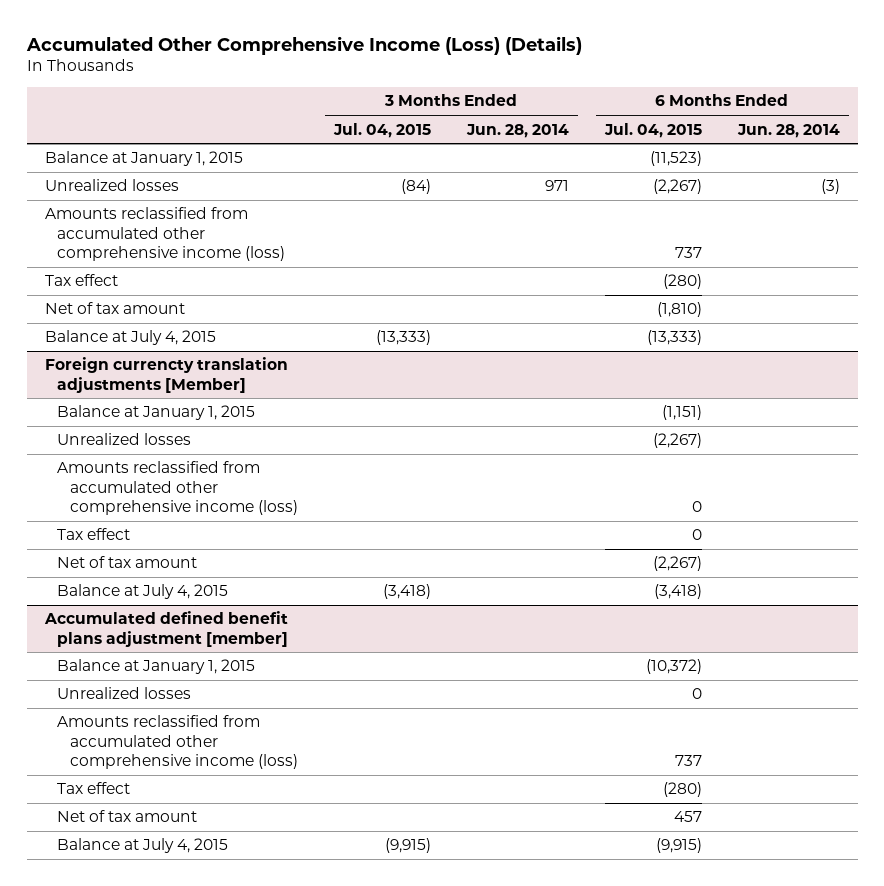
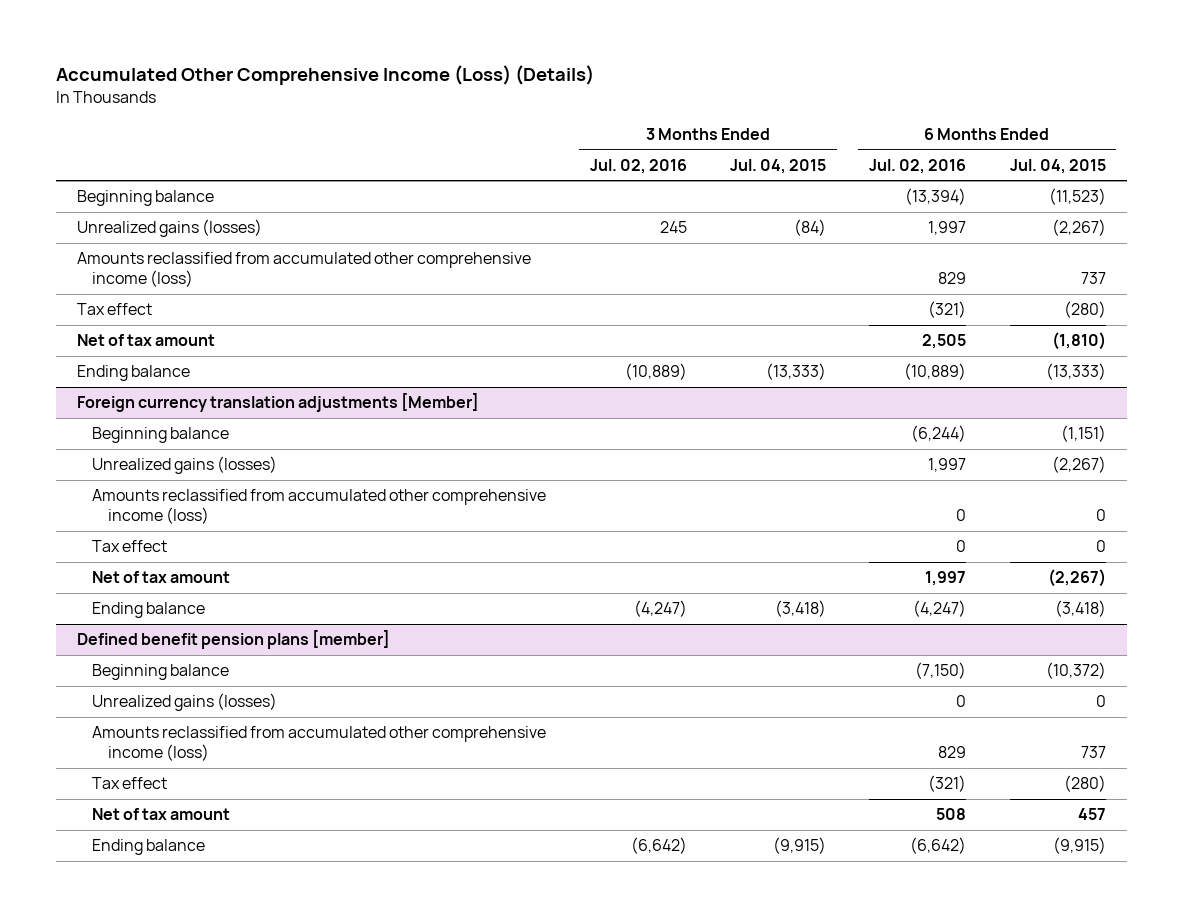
- | 3 Months Ended Jul. 04, 2015 | 3 Months Ended Jun. 28, 2014 | 6 Months Ended Jul. 04, 2015 | 6 Months Ended Jun. 28, 2014
+ | 3 Months Ended Jul. 02, 2016 | 3 Months Ended Jul. 04, 2015 | 6 Months Ended Jul. 02, 2016 | 6 Months Ended Jul. 04, 2015
- Balance at January 1, 2015 | | | (11,523) |
- Unrealized losses | (84) | 971 | (2,267) | (3)
+ Beginning balance | | | (13,394) | (11,523)
+ Unrealized gains (losses) | 245 | (84) | 1,997 | (2,267)
- Balance at July 4, 2015 | (13,333) | | (13,333) |
- Foreign currencty translation adjustments [Member]
- Balance at January 1, 2015 | | | (1,151) |
- Unrealized losses | | | (2,267) |
+ Ending balance | (10,889) | (13,333) | (10,889) | (13,333)
+ Foreign currency translation adjustments [Member]
+ Beginning balance | | | (6,244) | (1,151)
+ Unrealized gains (losses) | | | 1,997 | (2,267)
- Balance at July 4, 2015 | (3,418) | | (3,418) |
- Accumulated defined benefit plans adjustment [member]
- Balance at January 1, 2015 | | | (10,372) |
- Unrealized losses | | | 0 |
+ Ending balance | (4,247) | (3,418) | (4,247) | (3,418)
+ Defined benefit pension plans [member]
+ Beginning balance | | | (7,150) | (10,372)
+ Unrealized gains (losses) | | | 0 | 0
- Balance at July 4, 2015 | (9,915) | | (9,915) |
+ Ending balance | (6,642) | (9,915) | (6,642) | (9,915)

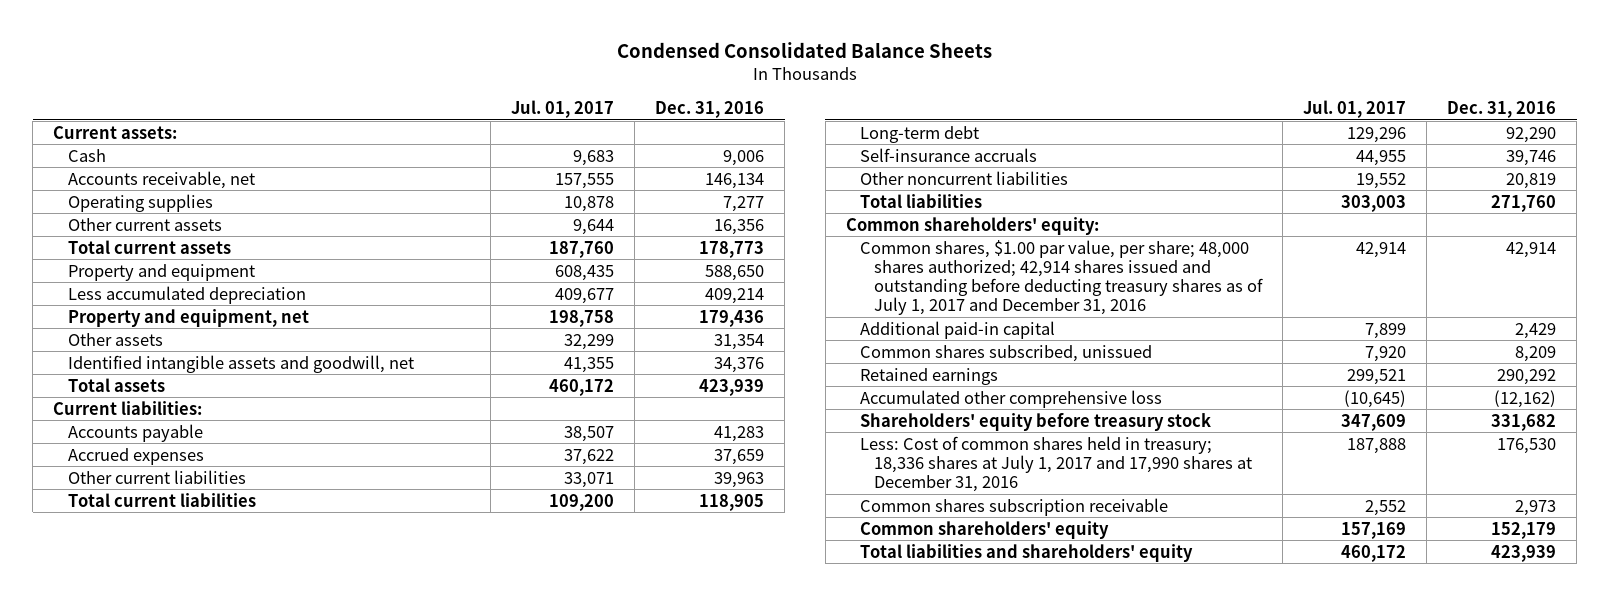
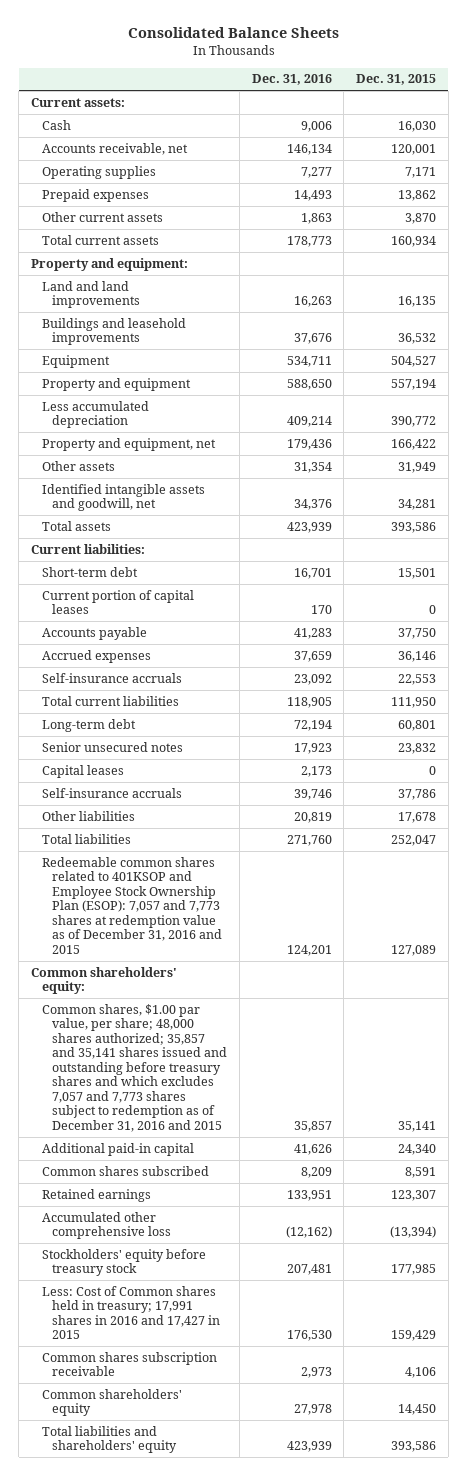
- Condensed Consolidated Balance Sheets
+ Consolidated Balance Sheets
- | Jul. 01, 2017 | Dec. 31, 2016
+ | Dec. 31, 2016 | Dec. 31, 2015
- Other current assets | 9,644 | 16,356
+ Prepaid expenses | 14,493 | 13,862
+ Other current assets | 1,863 | 3,870
+ Property and equipment:
+ Land and land improvements | 16,263 | 16,135
+ Buildings and leasehold improvements | 37,676 | 36,532
+ Equipment | 534,711 | 504,527
+ Short-term debt | 16,701 | 15,501
+ Current portion of capital leases | 170 | 0
- Other current liabilities | 33,071 | 39,963
+ Self-insurance accruals | 23,092 | 22,553
- Long-term debt | 129,296 | 92,290
+ Long-term debt | 72,194 | 60,801
+ Senior unsecured notes | 17,923 | 23,832
+ Capital leases | 2,173 | 0
- Other noncurrent liabilities | 19,552 | 20,819
+ Other liabilities | 20,819 | 17,678
+ Redeemable common shares related to 401KSOP and Employee Stock Ownership Plan (ESOP): 7,057 and 7,773 shares at redemption value as of December 31, 2016 and 2015 | 124,201 | 127,089
- Common shares, $1.00 par value, per share; 48,000 shares authorized; 42,914 shares issued and outstanding before deducting treasury shares as of July 1, 2017 and December 31, 2016 | 42,914 | 42,914
- Additional paid-in capital | 7,899 | 2,429
- Common shares subscribed, unissued | 7,920 | 8,209
- Retained earnings | 299,521 | 290,292
+ Common shares, $1.00 par value, per share; 48,000 shares authorized; 35,857 and 35,141 shares issued and outstanding before treasury shares and which excludes 7,057 and 7,773 shares subject to redemption as of December 31, 2016 and 2015 | 35,857 | 35,141
+ Additional paid-in capital | 41,626 | 24,340
+ Common shares subscribed | 8,209 | 8,591
+ Retained earnings | 133,951 | 123,307
- Shareholders' equity before treasury stock | 347,609 | 331,682
- Less: Cost of common shares held in treasury; 18,336 shares at July 1, 2017 and 17,990 shares at December 31, 2016 | 187,888 | 176,530
+ Stockholders' equity before treasury stock | 207,481 | 177,985
+ Less: Cost of Common shares held in treasury; 17,991 shares in 2016 and 17,427 in 2015 | 176,530 | 159,429
- Common shareholders' equity | 157,169 | 152,179
+ Common shareholders' equity | 27,978 | 14,450

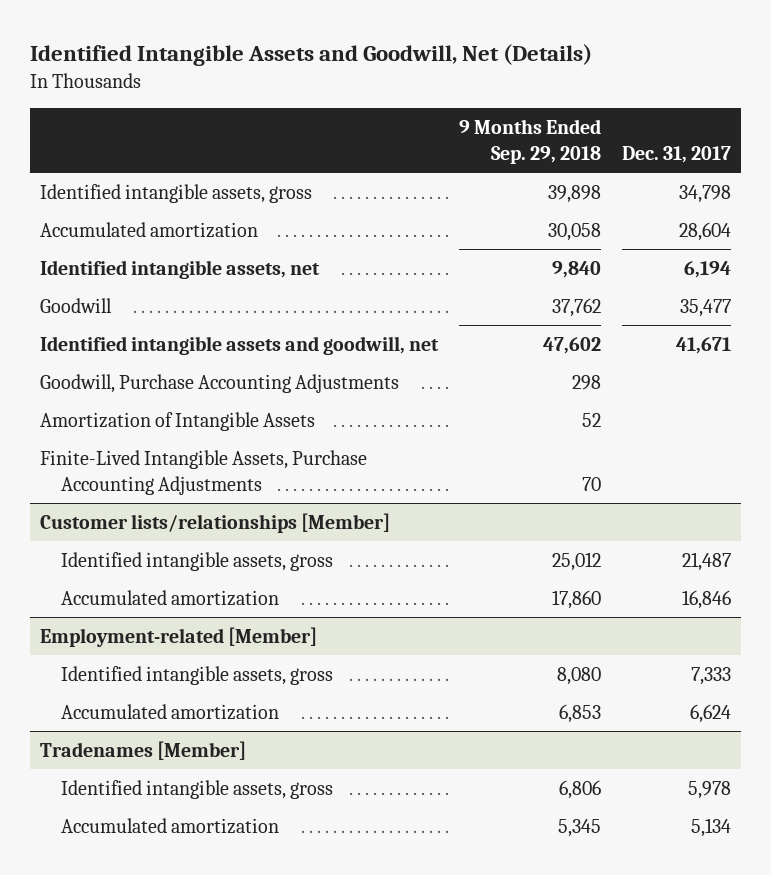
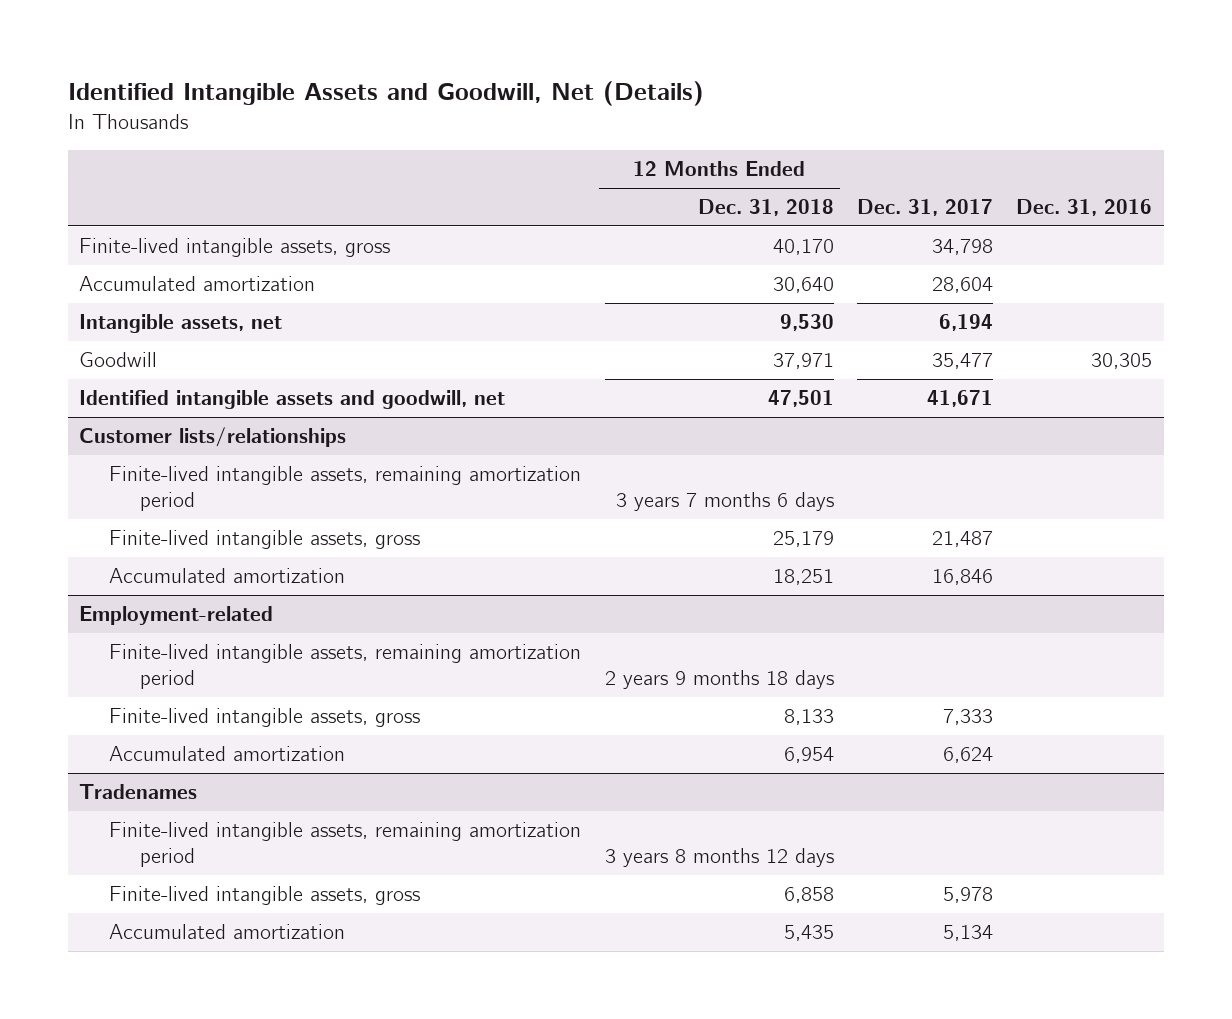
- | 9 Months Ended Sep. 29, 2018 | Dec. 31, 2017
+ | 12 Months Ended Dec. 31, 2018 | Dec. 31, 2017 | Dec. 31, 2016
- Identified intangible assets, gross | 39,898 | 34,798
+ Finite-lived intangible assets, gross | 40,170 | 34,798 |
- Identified intangible assets, net | 9,840 | 6,194
+ Intangible assets, net | 9,530 | 6,194 |
- Goodwill, Purchase Accounting Adjustments | 298 |
- Amortization of Intangible Assets | 52 |
- Finite-Lived Intangible Assets, Purchase Accounting Adjustments | 70 |
- Customer lists/relationships [Member]
- Identified intangible assets, gross | 25,012 | 21,487
+ Customer lists/relationships
+ Finite-lived intangible assets, remaining amortization period | 3 years 7 months 6 days | |
+ Finite-lived intangible assets, gross | 25,179 | 21,487 |
- Employment-related [Member]
- Identified intangible assets, gross | 8,080 | 7,333
+ Employment-related
+ Finite-lived intangible assets, remaining amortization period | 2 years 9 months 18 days | |
+ Finite-lived intangible assets, gross | 8,133 | 7,333 |
- Tradenames [Member]
- Identified intangible assets, gross | 6,806 | 5,978
+ Tradenames
+ Finite-lived intangible assets, remaining amortization period | 3 years 8 months 12 days | |
+ Finite-lived intangible assets, gross | 6,858 | 5,978 |

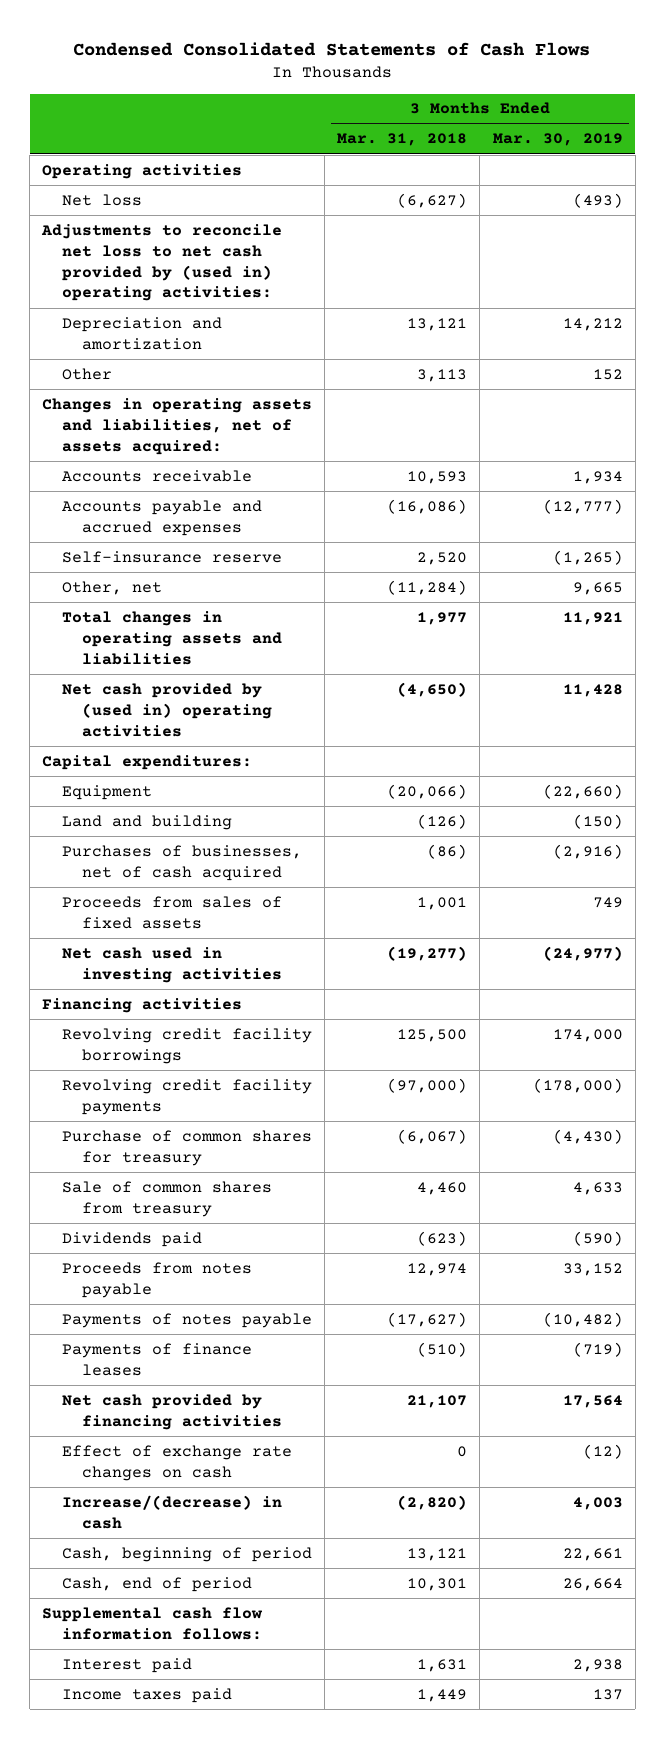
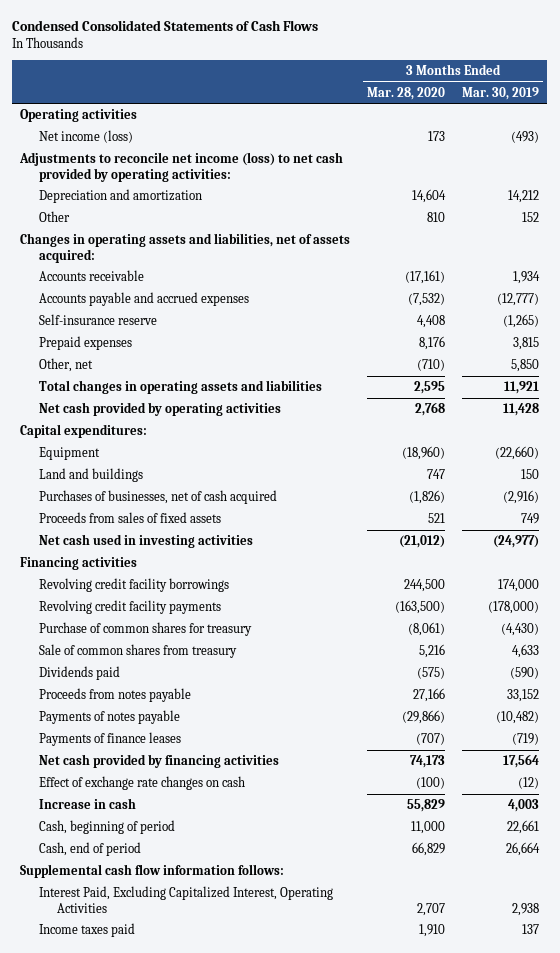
- | 3 Months Ended Mar. 31, 2018 | 3 Months Ended Mar. 30, 2019
+ | 3 Months Ended Mar. 28, 2020 | 3 Months Ended Mar. 30, 2019
- Net loss | (6,627) | (493)
- Adjustments to reconcile net loss to net cash provided by (used in) operating activities:
+ Net income (loss) | 173 | (493)
+ Adjustments to reconcile net income (loss) to net cash provided by operating activities:
- Other, net | (11,284) | 9,665
+ Prepaid expenses | 8,176 | 3,815
+ Other, net | (710) | 5,850
- Net cash provided by (used in) operating activities | (4,650) | 11,428
+ Net cash provided by operating activities | 2,768 | 11,428
- Land and building | (126) | (150)
+ Land and buildings | 747 | 150
- Increase/(decrease) in cash | (2,820) | 4,003
+ Increase in cash | 55,829 | 4,003
- Interest paid | 1,631 | 2,938
+ Interest Paid, Excluding Capitalized Interest, Operating Activities | 2,707 | 2,938

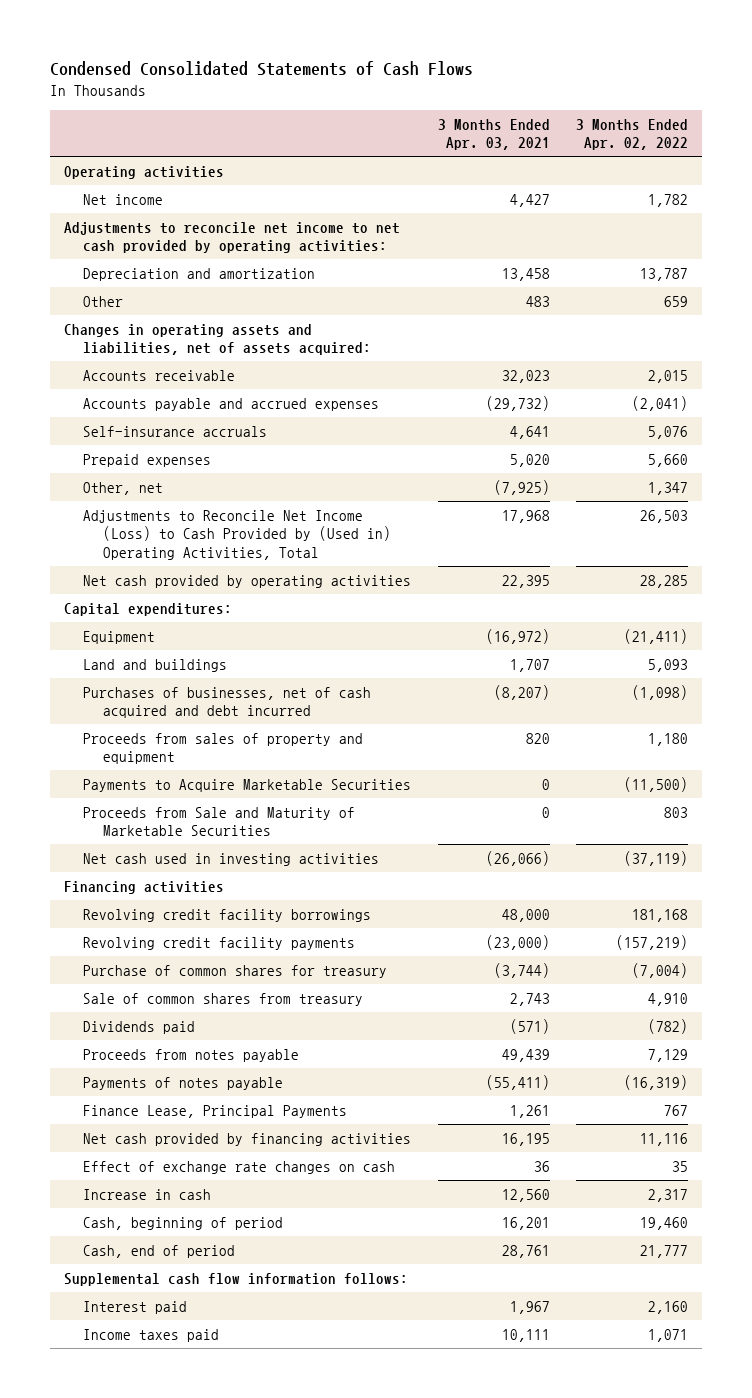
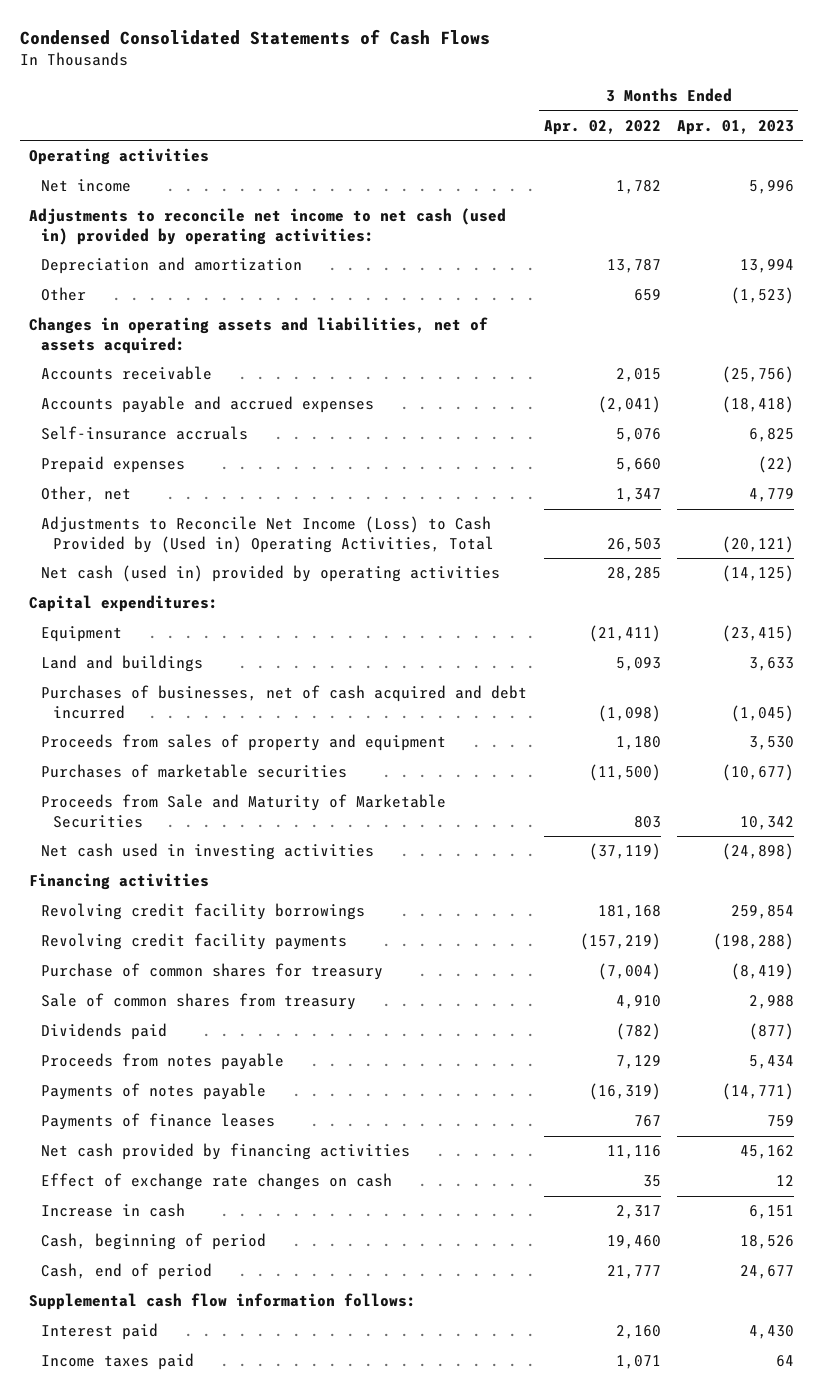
- | 3 Months Ended Apr. 03, 2021 | 3 Months Ended Apr. 02, 2022
+ | 3 Months Ended Apr. 02, 2022 | 3 Months Ended Apr. 01, 2023
- Adjustments to reconcile net income to net cash provided by operating activities:
+ Adjustments to reconcile net income to net cash (used in) provided by operating activities:
- Net cash provided by operating activities | 22,395 | 28,285
+ Net cash (used in) provided by operating activities | 28,285 | (14,125)
- Payments to Acquire Marketable Securities | 0 | (11,500)
+ Purchases of marketable securities | (11,500) | (10,677)
- Finance Lease, Principal Payments | 1,261 | 767
+ Payments of finance leases | 767 | 759

